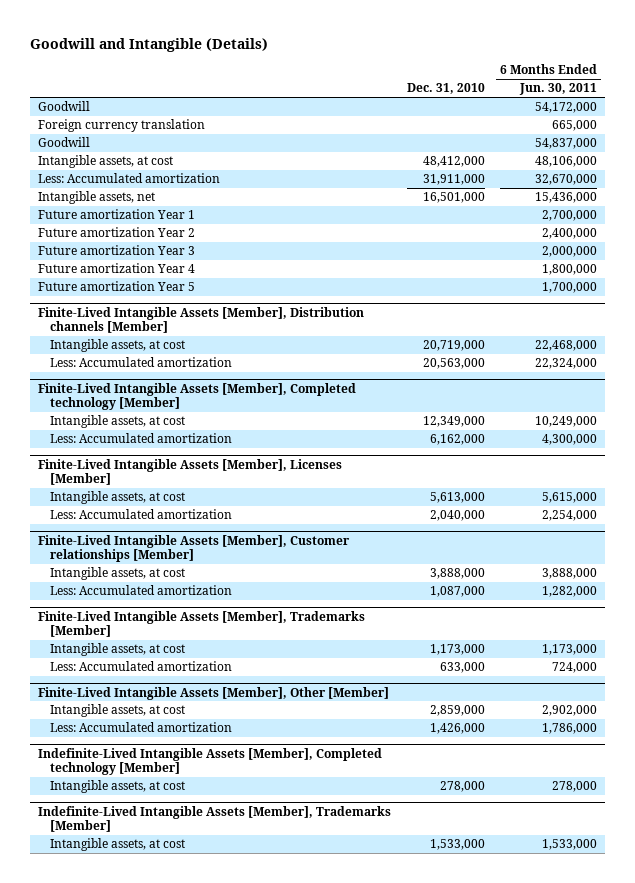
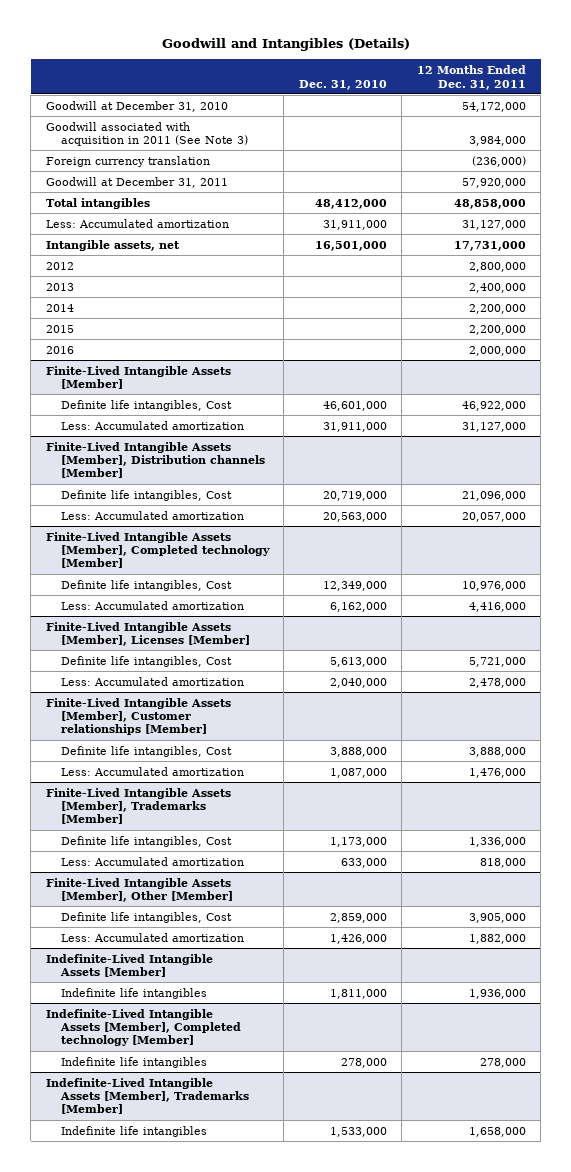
- Goodwill and Intangible (Details)
+ Goodwill and Intangibles (Details)
- | Dec. 31, 2010 | 6 Months Ended Jun. 30, 2011
+ | Dec. 31, 2010 | 12 Months Ended Dec. 31, 2011
- Goodwill | | 54,172,000
+ Goodwill at December 31, 2010 | | 54,172,000
+ Goodwill associated with acquisition in 2011 (See Note 3) | | 3,984,000
- Goodwill | | 54,837,000
- Intangible assets, at cost | 48,412,000 | 48,106,000
+ Goodwill at December 31, 2011 | | 57,920,000
+ Total intangibles | 48,412,000 | 48,858,000
- Future amortization Year 1 | | 2,700,000
- Future amortization Year 2 | | 2,400,000
- Future amortization Year 3 | | 2,000,000
- Future amortization Year 4 | | 1,800,000
- Future amortization Year 5 | | 1,700,000
+ 2012 | | 2,800,000
+ 2013 | | 2,400,000
+ 2014 | | 2,200,000
+ 2015 | | 2,200,000
+ 2016 | | 2,000,000
+ Finite-Lived Intangible Assets [Member]
+ Definite life intangibles, Cost | 46,601,000 | 46,922,000
+ Less: Accumulated amortization | 31,911,000 | 31,127,000
@ Finite-Lived Intangible Assets [Member], Distribution channels [Member]
- Intangible assets, at cost | 20,719,000 | 22,468,000
+ Definite life intangibles, Cost | 20,719,000 | 21,096,000
@ Finite-Lived Intangible Assets [Member], Completed technology [Member]
- Intangible assets, at cost | 12,349,000 | 10,249,000
+ Definite life intangibles, Cost | 12,349,000 | 10,976,000
@ Finite-Lived Intangible Assets [Member], Licenses [Member]
- Intangible assets, at cost | 5,613,000 | 5,615,000
+ Definite life intangibles, Cost | 5,613,000 | 5,721,000
@ Finite-Lived Intangible Assets [Member], Customer relationships [Member]
- Intangible assets, at cost | 3,888,000 | 3,888,000
+ Definite life intangibles, Cost | 3,888,000 | 3,888,000
@ Finite-Lived Intangible Assets [Member], Trademarks [Member]
- Intangible assets, at cost | 1,173,000 | 1,173,000
+ Definite life intangibles, Cost | 1,173,000 | 1,336,000
@ Finite-Lived Intangible Assets [Member], Other [Member]
- Intangible assets, at cost | 2,859,000 | 2,902,000
+ Definite life intangibles, Cost | 2,859,000 | 3,905,000
+ Indefinite-Lived Intangible Assets [Member]
+ Indefinite life intangibles | 1,811,000 | 1,936,000
@ Indefinite-Lived Intangible Assets [Member], Completed technology [Member]
- Intangible assets, at cost | 278,000 | 278,000
+ Indefinite life intangibles | 278,000 | 278,000
@ Indefinite-Lived Intangible Assets [Member], Trademarks [Member]
- Intangible assets, at cost | 1,533,000 | 1,533,000
+ Indefinite life intangibles | 1,533,000 | 1,658,000

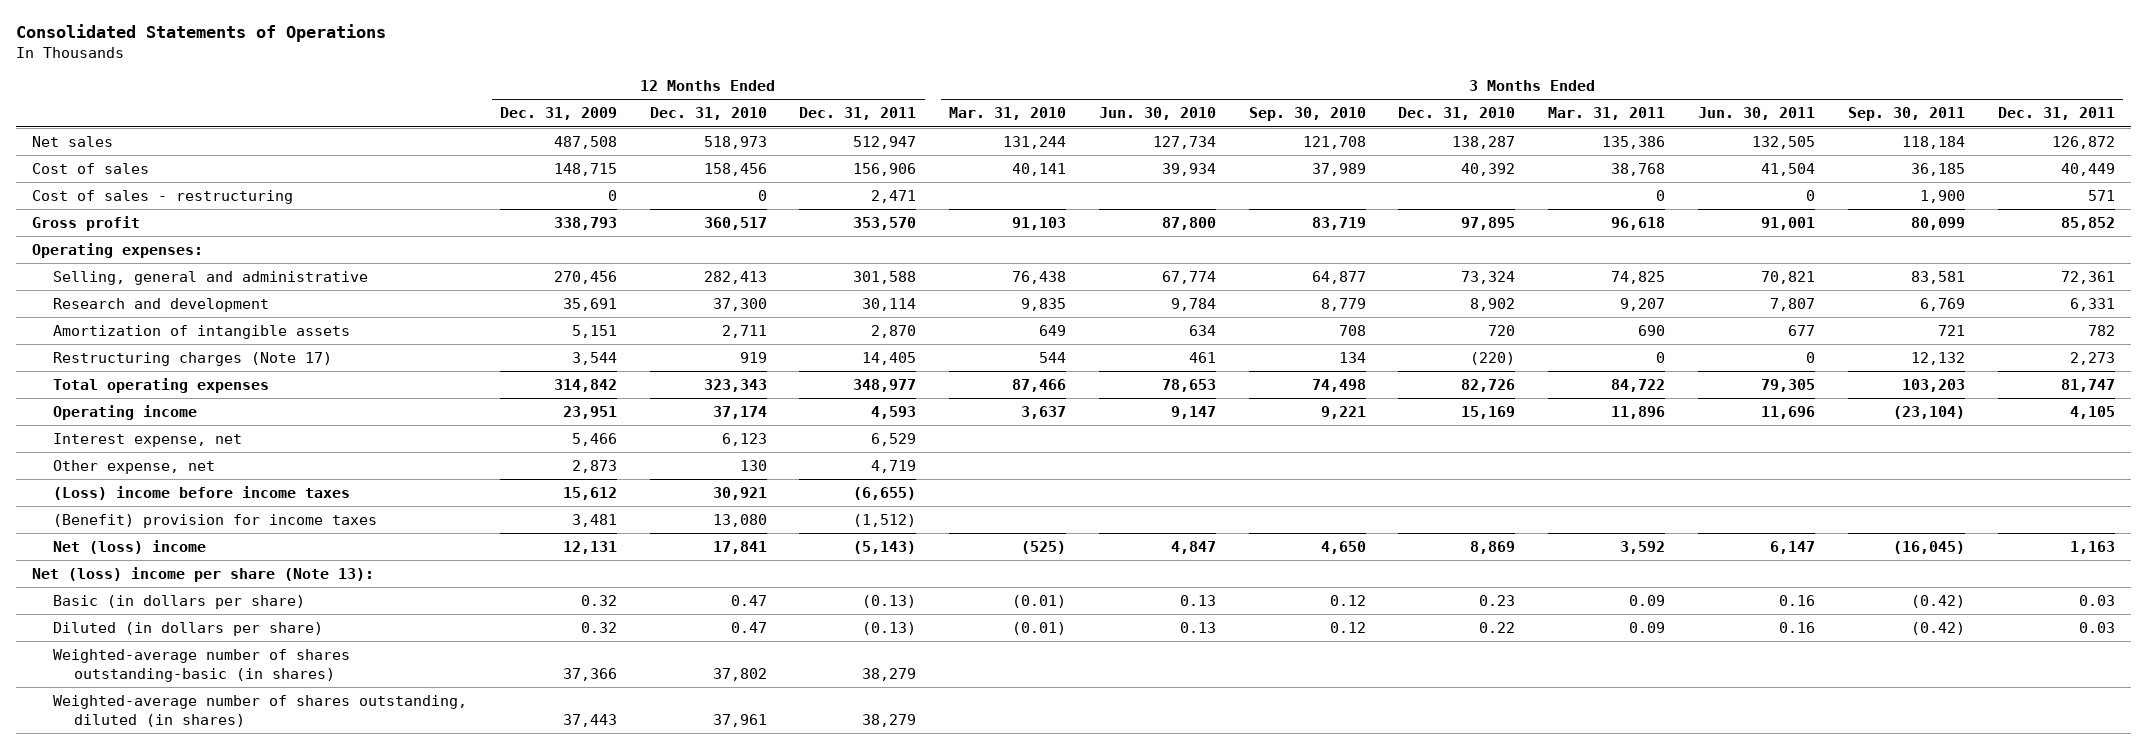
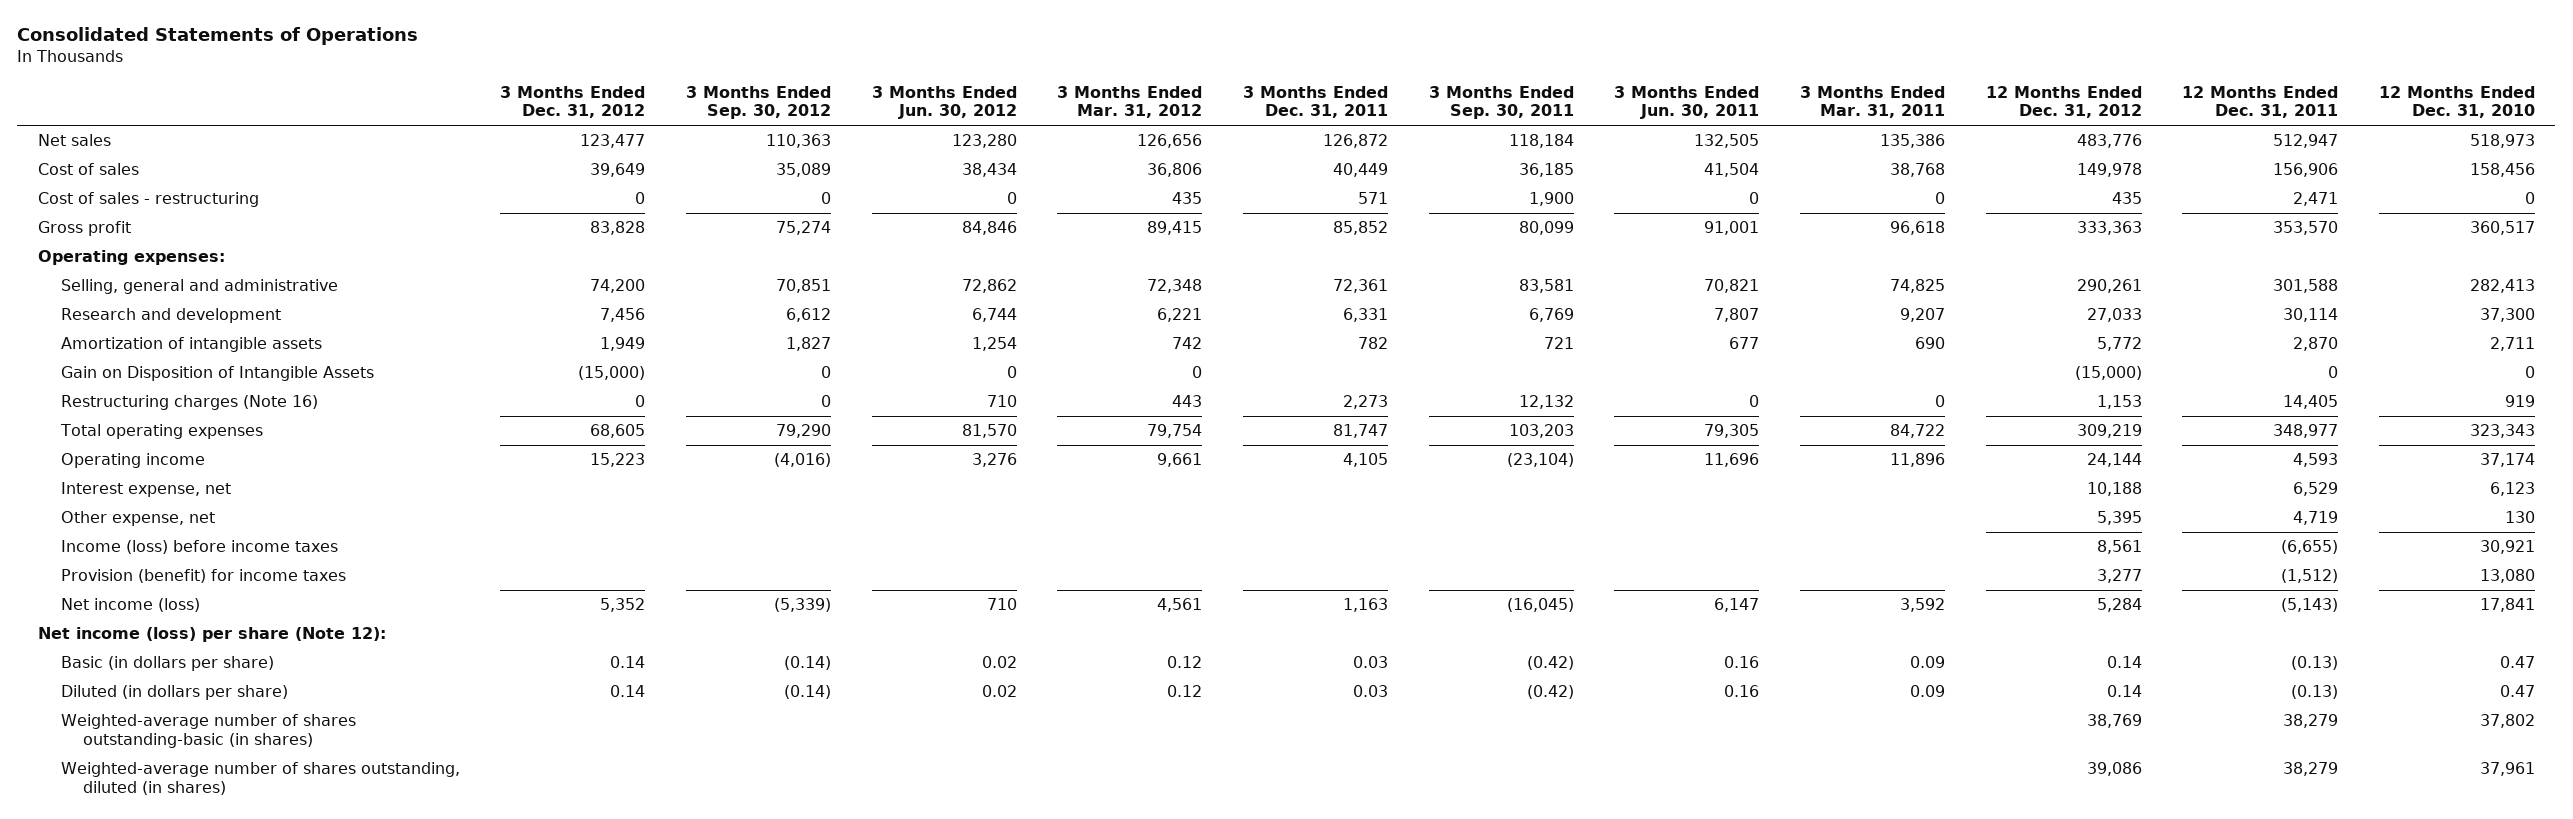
- | 12 Months Ended Dec. 31, 2009 | 12 Months Ended Dec. 31, 2010 | 12 Months Ended Dec. 31, 2011 | 3 Months Ended Mar. 31, 2010 | 3 Months Ended Jun. 30, 2010 | 3 Months Ended Sep. 30, 2010 | 3 Months Ended Dec. 31, 2010 | 3 Months Ended Mar. 31, 2011 | 3 Months Ended Jun. 30, 2011 | 3 Months Ended Sep. 30, 2011 | 3 Months Ended Dec. 31, 2011
+ | 3 Months Ended Dec. 31, 2012 | 3 Months Ended Sep. 30, 2012 | 3 Months Ended Jun. 30, 2012 | 3 Months Ended Mar. 31, 2012 | 3 Months Ended Dec. 31, 2011 | 3 Months Ended Sep. 30, 2011 | 3 Months Ended Jun. 30, 2011 | 3 Months Ended Mar. 31, 2011 | 12 Months Ended Dec. 31, 2012 | 12 Months Ended Dec. 31, 2011 | 12 Months Ended Dec. 31, 2010
- Restructuring charges (Note 17) | 3,544 | 919 | 14,405 | 544 | 461 | 134 | (220) | 0 | 0 | 12,132 | 2,273
+ Gain on Disposition of Intangible Assets | (15,000) | 0 | 0 | 0 | | | | | (15,000) | 0 | 0
+ Restructuring charges (Note 16) | 0 | 0 | 710 | 443 | 2,273 | 12,132 | 0 | 0 | 1,153 | 14,405 | 919
- (Loss) income before income taxes | 15,612 | 30,921 | (6,655) | | | | | | | |
- (Benefit) provision for income taxes | 3,481 | 13,080 | (1,512) | | | | | | | |
- Net (loss) income | 12,131 | 17,841 | (5,143) | (525) | 4,847 | 4,650 | 8,869 | 3,592 | 6,147 | (16,045) | 1,163
- Net (loss) income per share (Note 13):
+ Income (loss) before income taxes | | | | | | | | | 8,561 | (6,655) | 30,921
+ Provision (benefit) for income taxes | | | | | | | | | 3,277 | (1,512) | 13,080
+ Net income (loss) | 5,352 | (5,339) | 710 | 4,561 | 1,163 | (16,045) | 6,147 | 3,592 | 5,284 | (5,143) | 17,841
+ Net income (loss) per share (Note 12):

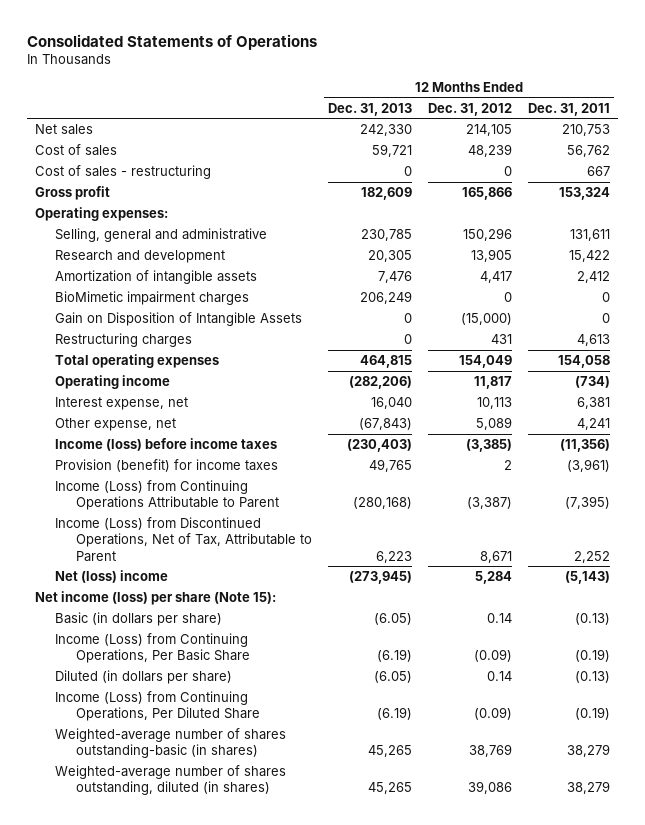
- | 3 Months Ended Dec. 31, 2012 | 3 Months Ended Sep. 30, 2012 | 3 Months Ended Jun. 30, 2012 | 3 Months Ended Mar. 31, 2012 | 3 Months Ended Dec. 31, 2011 | 3 Months Ended Sep. 30, 2011 | 3 Months Ended Jun. 30, 2011 | 3 Months Ended Mar. 31, 2011 | 12 Months Ended Dec. 31, 2012 | 12 Months Ended Dec. 31, 2011 | 12 Months Ended Dec. 31, 2010
+ | 12 Months Ended Dec. 31, 2013 | 12 Months Ended Dec. 31, 2012 | 12 Months Ended Dec. 31, 2011
- Net sales | 123,477 | 110,363 | 123,280 | 126,656 | 126,872 | 118,184 | 132,505 | 135,386 | 483,776 | 512,947 | 518,973
- Cost of sales | 39,649 | 35,089 | 38,434 | 36,806 | 40,449 | 36,185 | 41,504 | 38,768 | 149,978 | 156,906 | 158,456
- Cost of sales - restructuring | 0 | 0 | 0 | 435 | 571 | 1,900 | 0 | 0 | 435 | 2,471 | 0
- Gross profit | 83,828 | 75,274 | 84,846 | 89,415 | 85,852 | 80,099 | 91,001 | 96,618 | 333,363 | 353,570 | 360,517
+ Net sales | 242,330 | 214,105 | 210,753
+ Cost of sales | 59,721 | 48,239 | 56,762
+ Cost of sales - restructuring | 0 | 0 | 667
+ Gross profit | 182,609 | 165,866 | 153,324
- Selling, general and administrative | 74,200 | 70,851 | 72,862 | 72,348 | 72,361 | 83,581 | 70,821 | 74,825 | 290,261 | 301,588 | 282,413
- Research and development | 7,456 | 6,612 | 6,744 | 6,221 | 6,331 | 6,769 | 7,807 | 9,207 | 27,033 | 30,114 | 37,300
- Amortization of intangible assets | 1,949 | 1,827 | 1,254 | 742 | 782 | 721 | 677 | 690 | 5,772 | 2,870 | 2,711
+ Selling, general and administrative | 230,785 | 150,296 | 131,611
+ Research and development | 20,305 | 13,905 | 15,422
+ Amortization of intangible assets | 7,476 | 4,417 | 2,412
+ BioMimetic impairment charges | 206,249 | 0 | 0
- Restructuring charges (Note 16) | 0 | 0 | 710 | 443 | 2,273 | 12,132 | 0 | 0 | 1,153 | 14,405 | 919
- Total operating expenses | 68,605 | 79,290 | 81,570 | 79,754 | 81,747 | 103,203 | 79,305 | 84,722 | 309,219 | 348,977 | 323,343
- Operating income | 15,223 | (4,016) | 3,276 | 9,661 | 4,105 | (23,104) | 11,696 | 11,896 | 24,144 | 4,593 | 37,174
- Interest expense, net | | | | | | | | | 10,188 | 6,529 | 6,123
- Other expense, net | | | | | | | | | 5,395 | 4,719 | 130
- Income (loss) before income taxes | | | | | | | | | 8,561 | (6,655) | 30,921
- Provision (benefit) for income taxes | | | | | | | | | 3,277 | (1,512) | 13,080
- Net income (loss) | 5,352 | (5,339) | 710 | 4,561 | 1,163 | (16,045) | 6,147 | 3,592 | 5,284 | (5,143) | 17,841
- Net income (loss) per share (Note 12):
+ Restructuring charges | 0 | 431 | 4,613
+ Total operating expenses | 464,815 | 154,049 | 154,058
+ Operating income | (282,206) | 11,817 | (734)
+ Interest expense, net | 16,040 | 10,113 | 6,381
+ Other expense, net | (67,843) | 5,089 | 4,241
+ Income (loss) before income taxes | (230,403) | (3,385) | (11,356)
+ Provision (benefit) for income taxes | 49,765 | 2 | (3,961)
+ Income (Loss) from Continuing Operations Attributable to Parent | (280,168) | (3,387) | (7,395)
+ Income (Loss) from Discontinued Operations, Net of Tax, Attributable to Parent | 6,223 | 8,671 | 2,252
+ Net (loss) income | (273,945) | 5,284 | (5,143)
+ Net income (loss) per share (Note 15):
+ Income (Loss) from Continuing Operations, Per Basic Share | (6.19) | (0.09) | (0.19)
+ Income (Loss) from Continuing Operations, Per Diluted Share | (6.19) | (0.09) | (0.19)

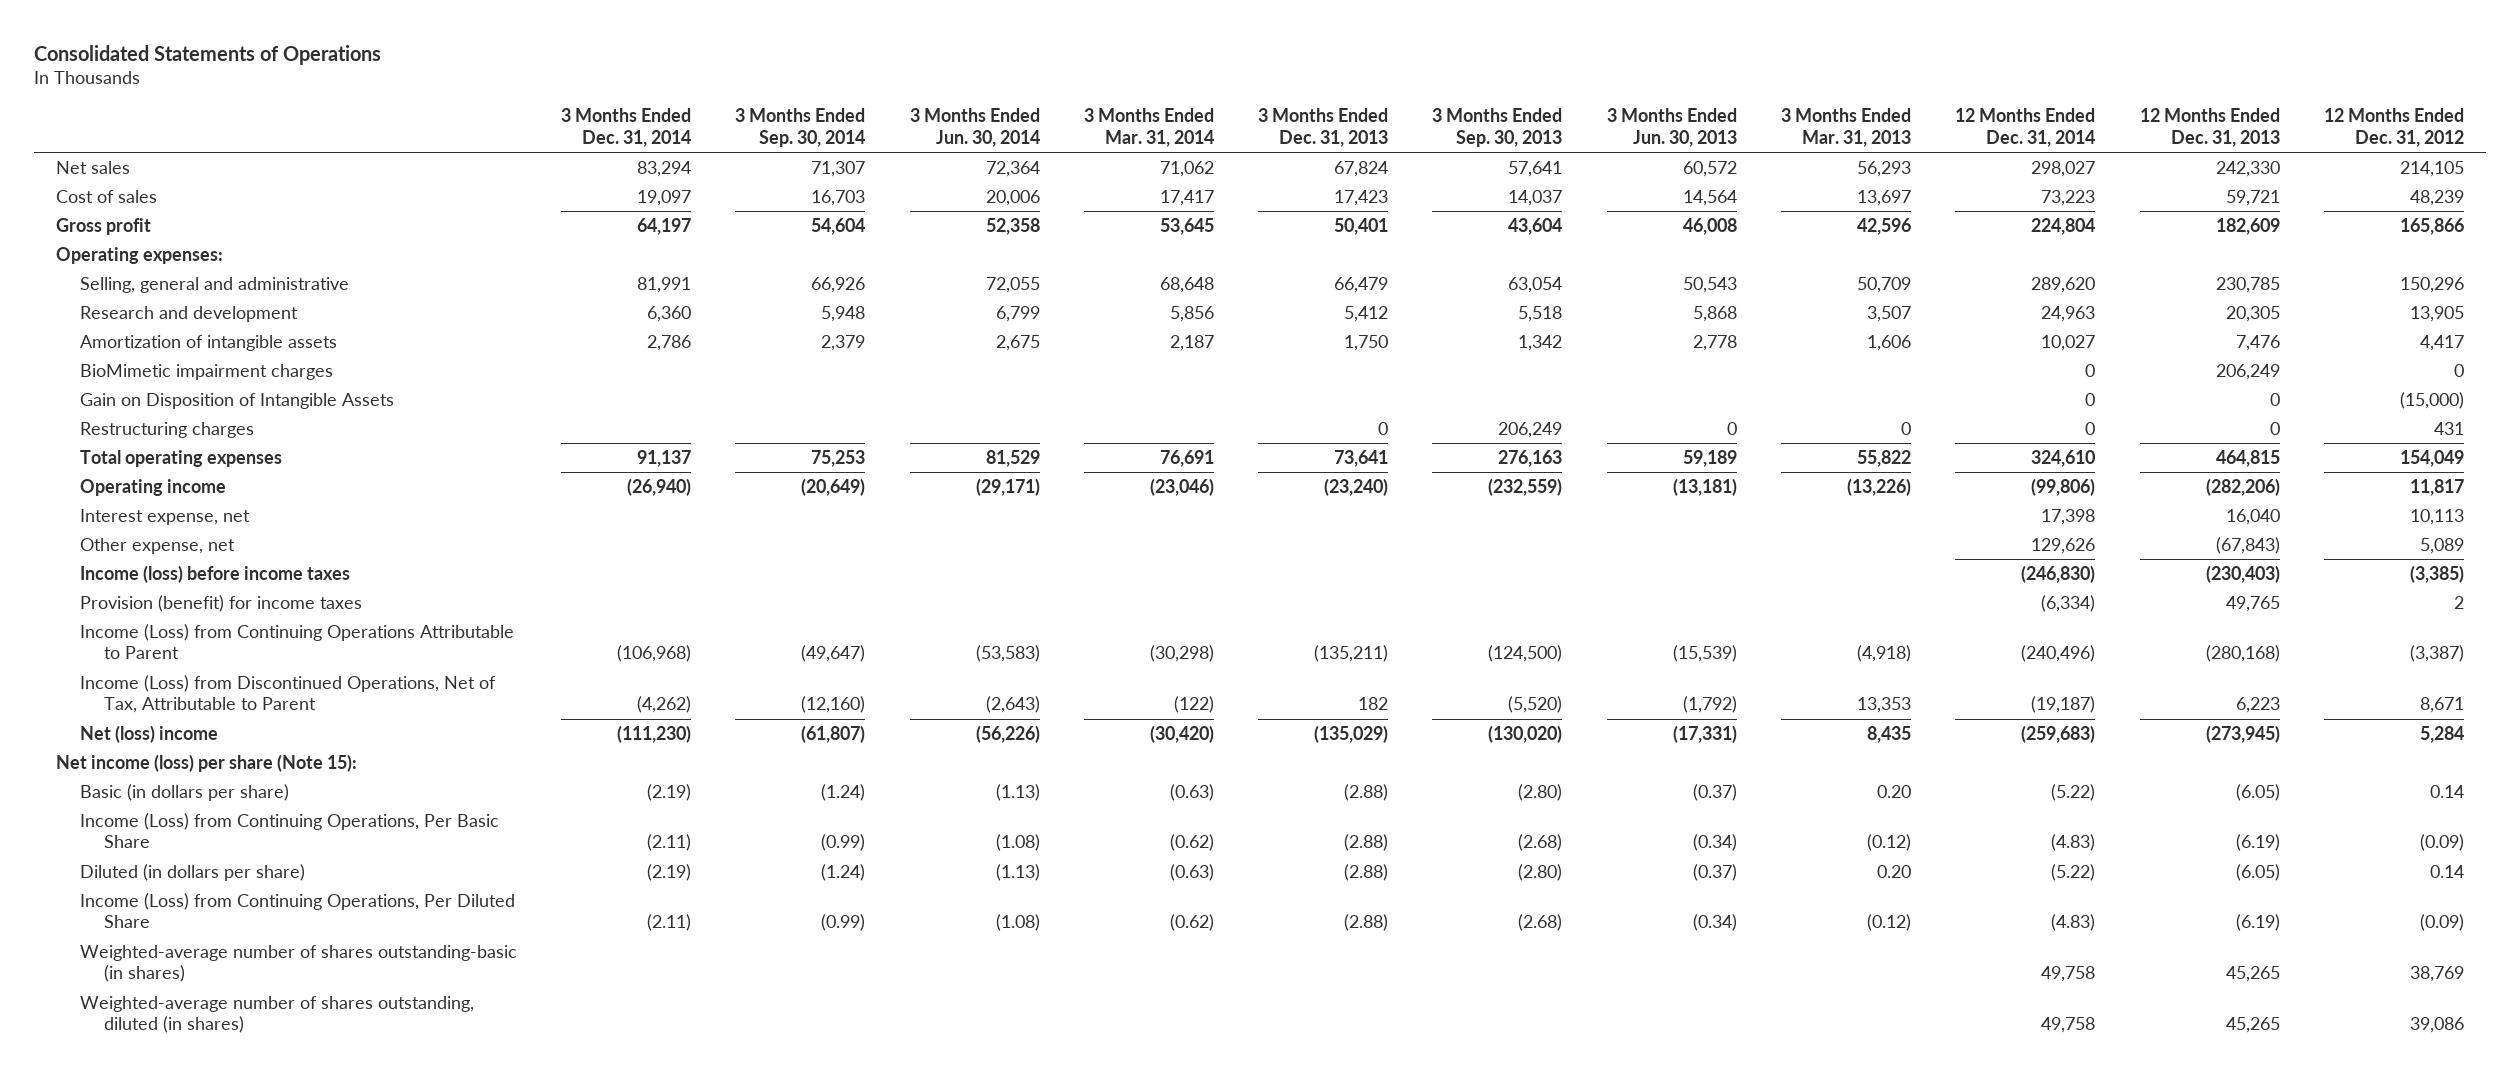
- | 12 Months Ended Dec. 31, 2013 | 12 Months Ended Dec. 31, 2012 | 12 Months Ended Dec. 31, 2011
+ | 3 Months Ended Dec. 31, 2014 | 3 Months Ended Sep. 30, 2014 | 3 Months Ended Jun. 30, 2014 | 3 Months Ended Mar. 31, 2014 | 3 Months Ended Dec. 31, 2013 | 3 Months Ended Sep. 30, 2013 | 3 Months Ended Jun. 30, 2013 | 3 Months Ended Mar. 31, 2013 | 12 Months Ended Dec. 31, 2014 | 12 Months Ended Dec. 31, 2013 | 12 Months Ended Dec. 31, 2012
- Cost of sales - restructuring | 0 | 0 | 667

